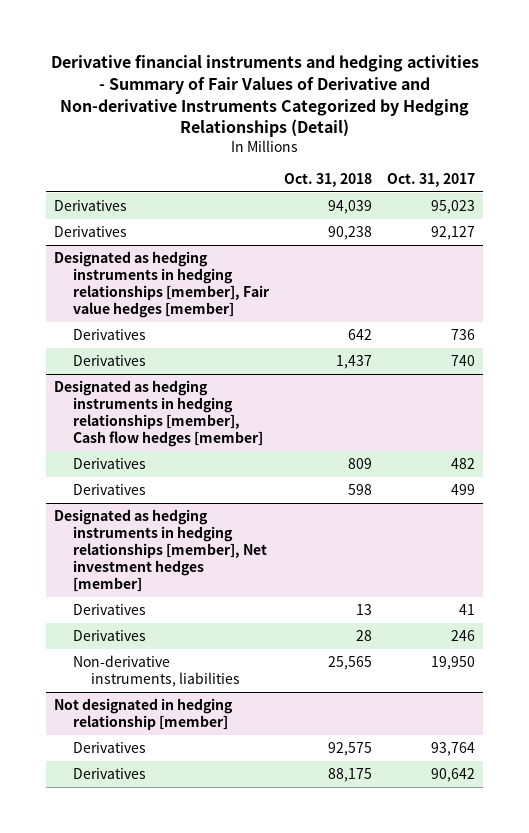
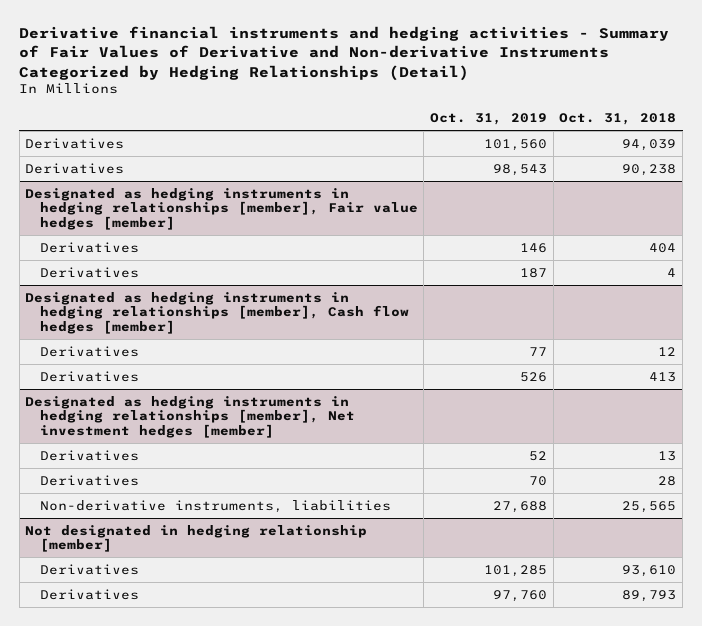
- | Oct. 31, 2018 | Oct. 31, 2017
+ | Oct. 31, 2019 | Oct. 31, 2018
@ Designated as hedging instruments in hedging relationships [member], Fair value hedges [member]
- Derivatives | 642 | 736
- Derivatives | 1,437 | 740
+ Derivatives | 146 | 404
+ Derivatives | 187 | 4
@ Designated as hedging instruments in hedging relationships [member], Cash flow hedges [member]
- Derivatives | 809 | 482
- Derivatives | 598 | 499
+ Derivatives | 77 | 12
+ Derivatives | 526 | 413
@ Not designated in hedging relationship [member]
- Derivatives | 92,575 | 93,764
- Derivatives | 88,175 | 90,642
+ Derivatives | 101,285 | 93,610
+ Derivatives | 97,760 | 89,793

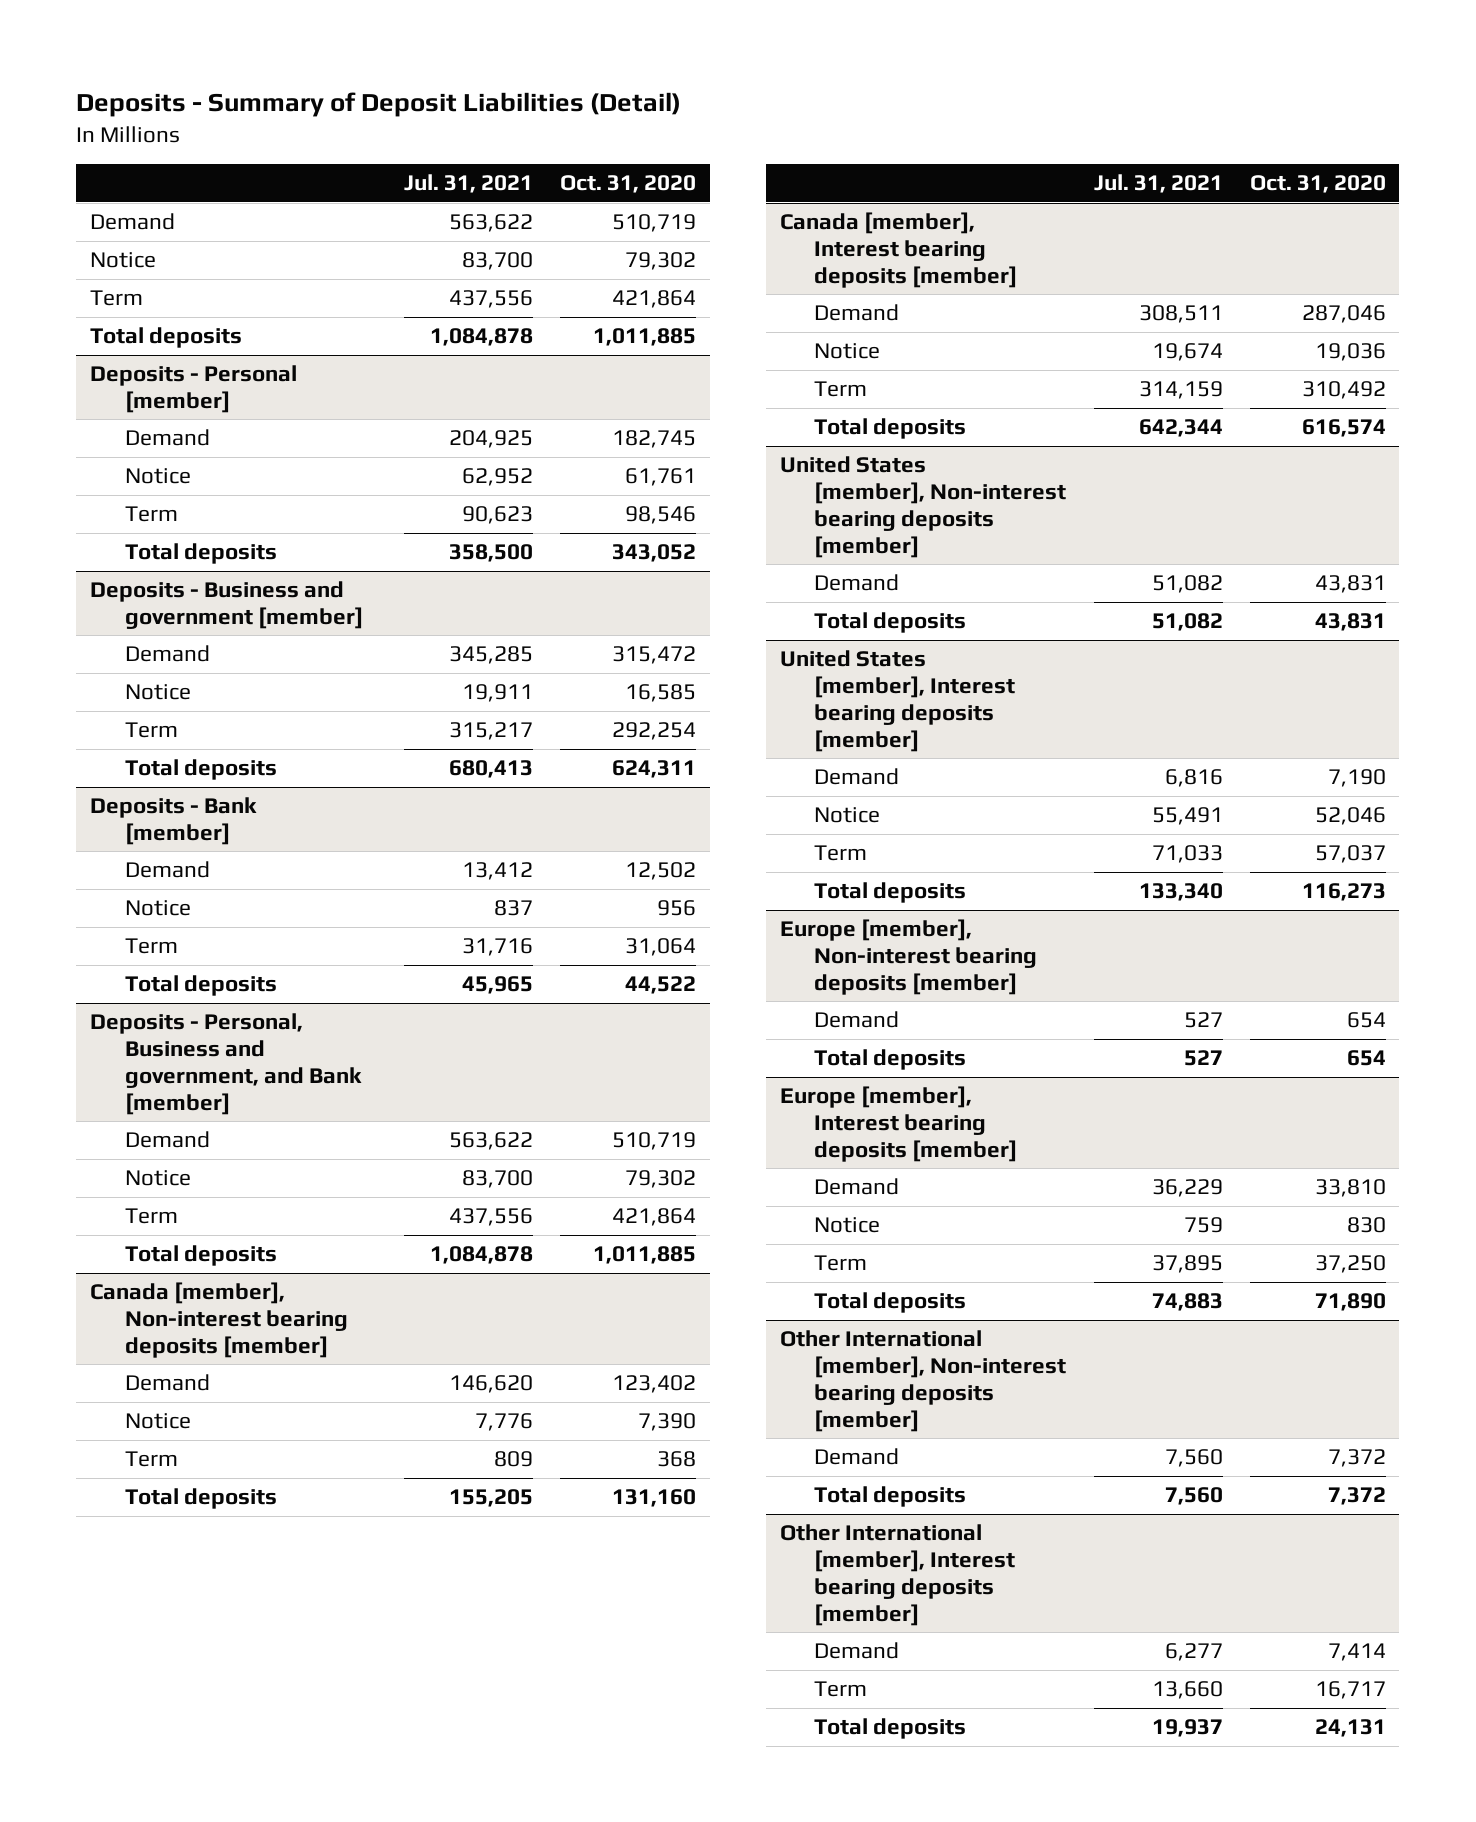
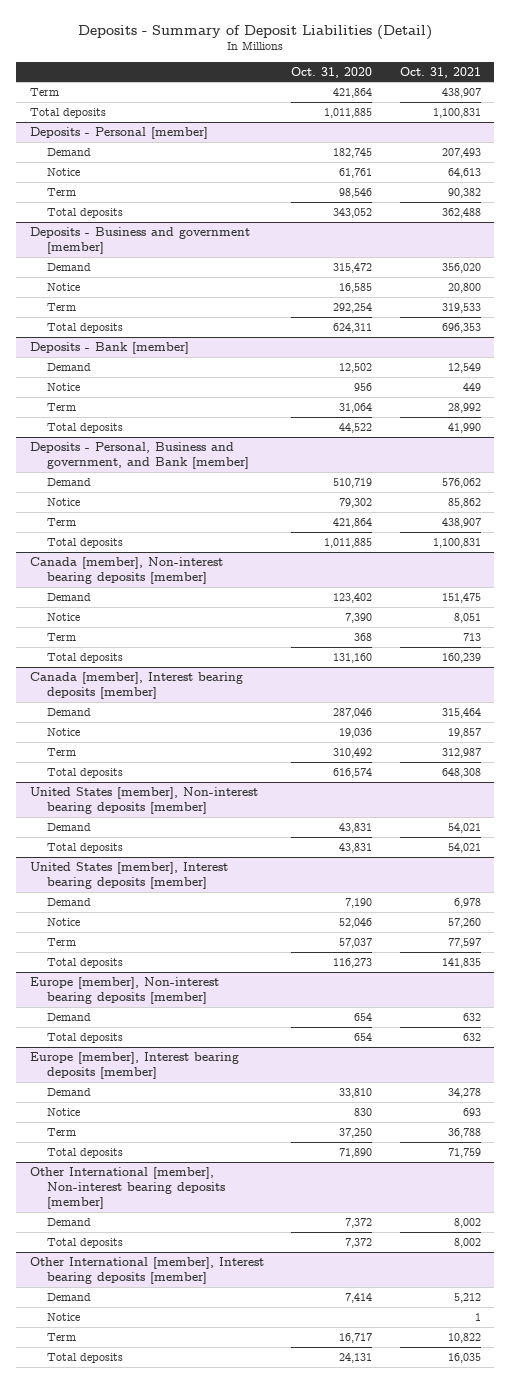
- | Jul. 31, 2021 | Oct. 31, 2020
+ | Oct. 31, 2020 | Oct. 31, 2021
- Demand | 563,622 | 510,719
- Notice | 83,700 | 79,302
@ Other International [member], Interest bearing deposits [member]
+ Notice | | 1

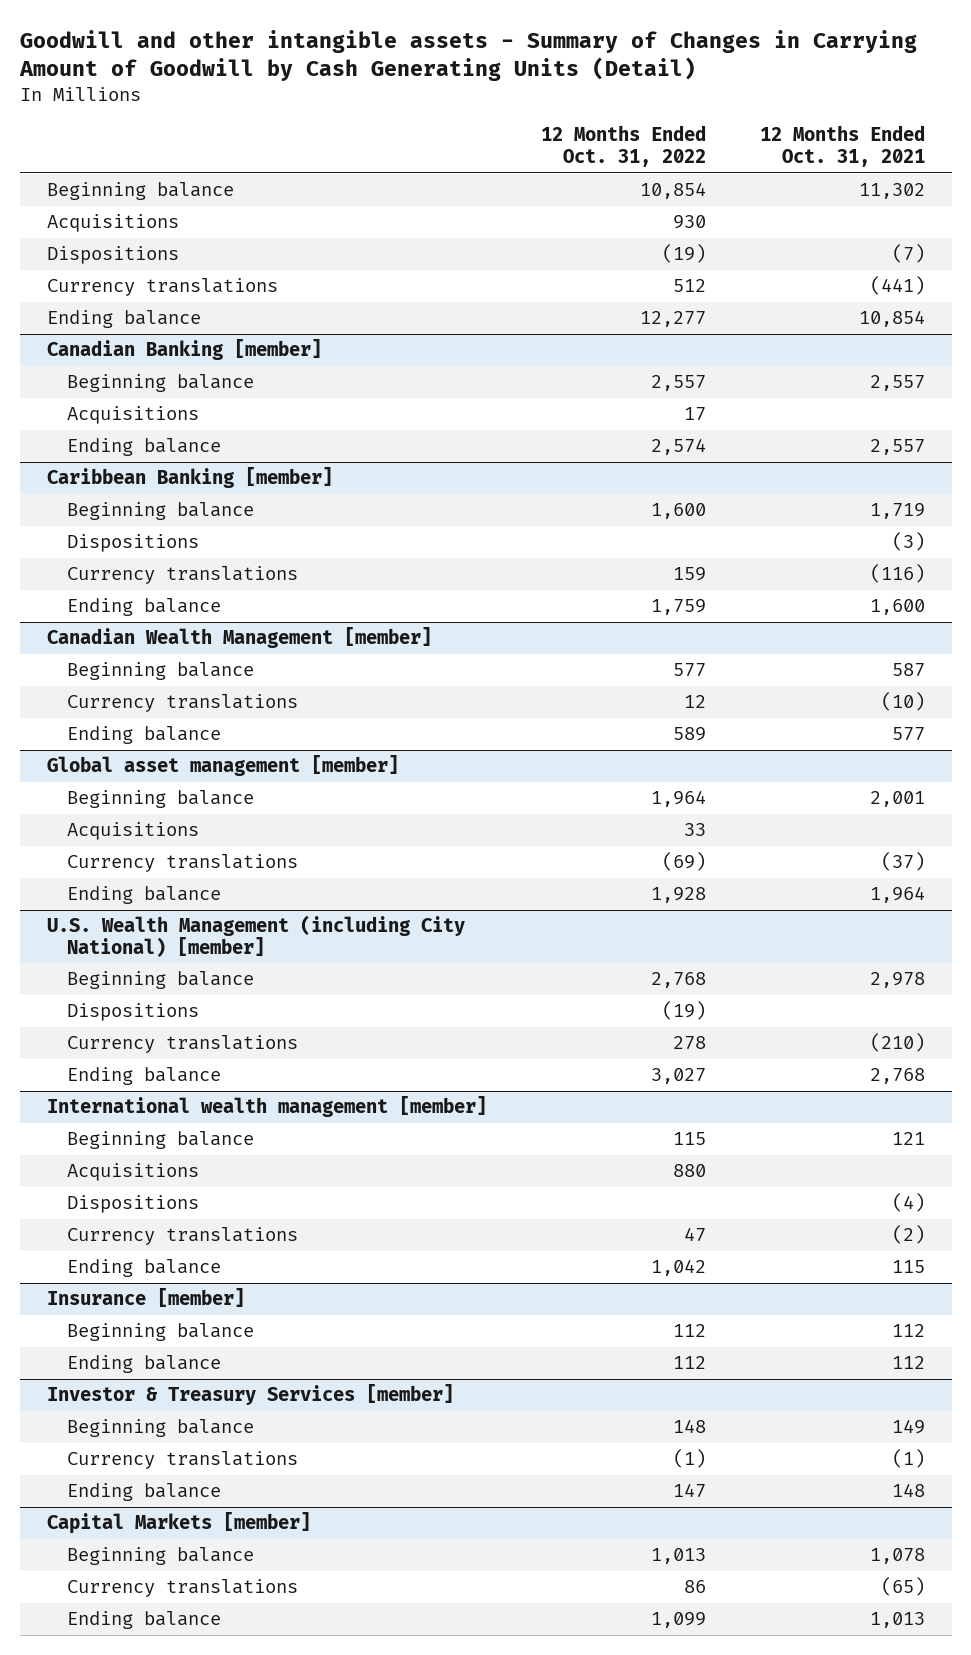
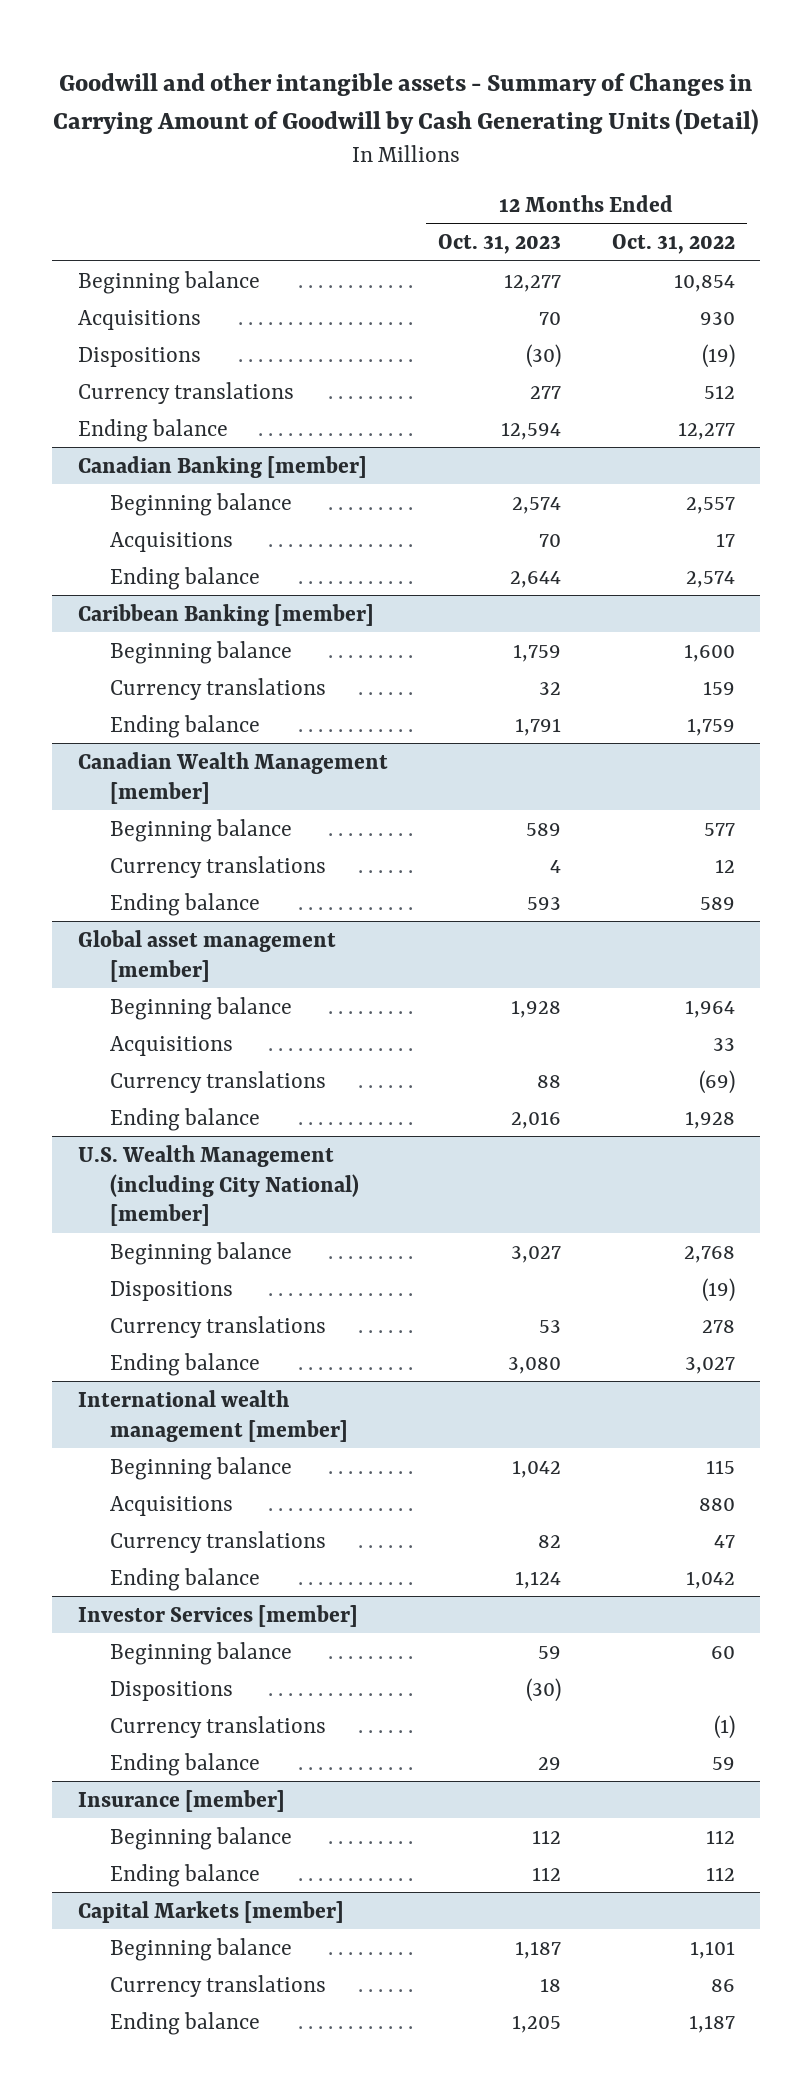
- | 12 Months Ended Oct. 31, 2022 | 12 Months Ended Oct. 31, 2021
+ | 12 Months Ended Oct. 31, 2023 | 12 Months Ended Oct. 31, 2022
@ Caribbean Banking [member]
- Dispositions | | (3)
@ International wealth management [member]
- Dispositions | | (4)
+ Investor Services [member]
+ Beginning balance | 59 | 60
+ Dispositions | (30) |
+ Currency translations | | (1)
+ Ending balance | 29 | 59
- Investor & Treasury Services [member]
- Beginning balance | 148 | 149
- Currency translations | (1) | (1)
- Ending balance | 147 | 148
@ Capital Markets [member]
- Beginning balance | 1,013 | 1,078
+ Beginning balance | 1,187 | 1,101
- Ending balance | 1,099 | 1,013
+ Ending balance | 1,205 | 1,187

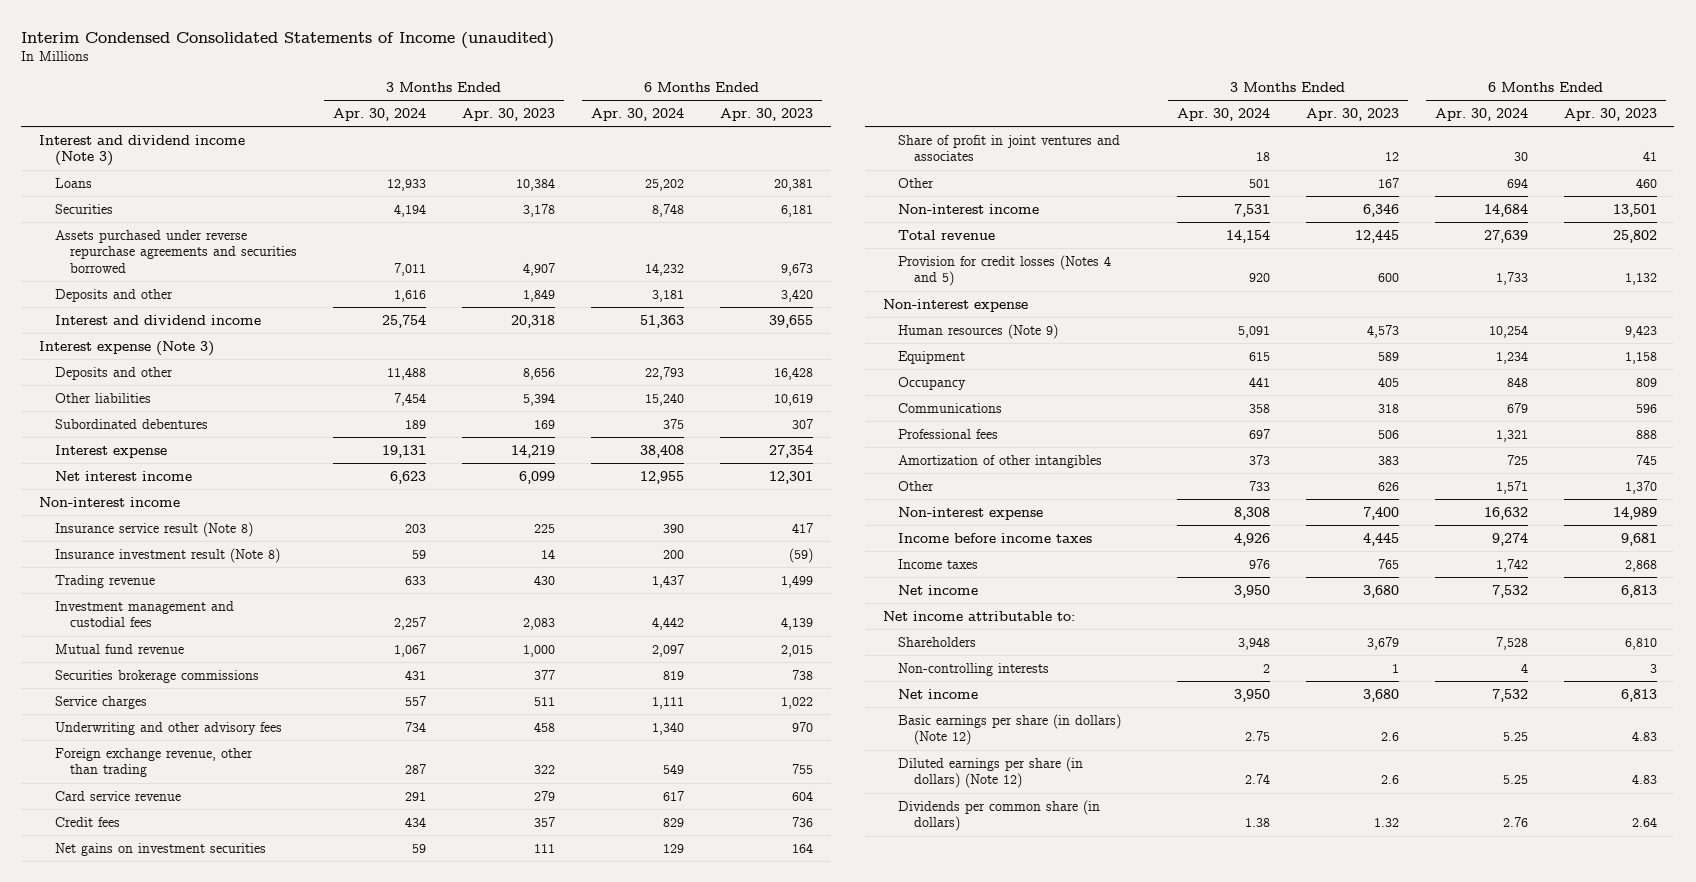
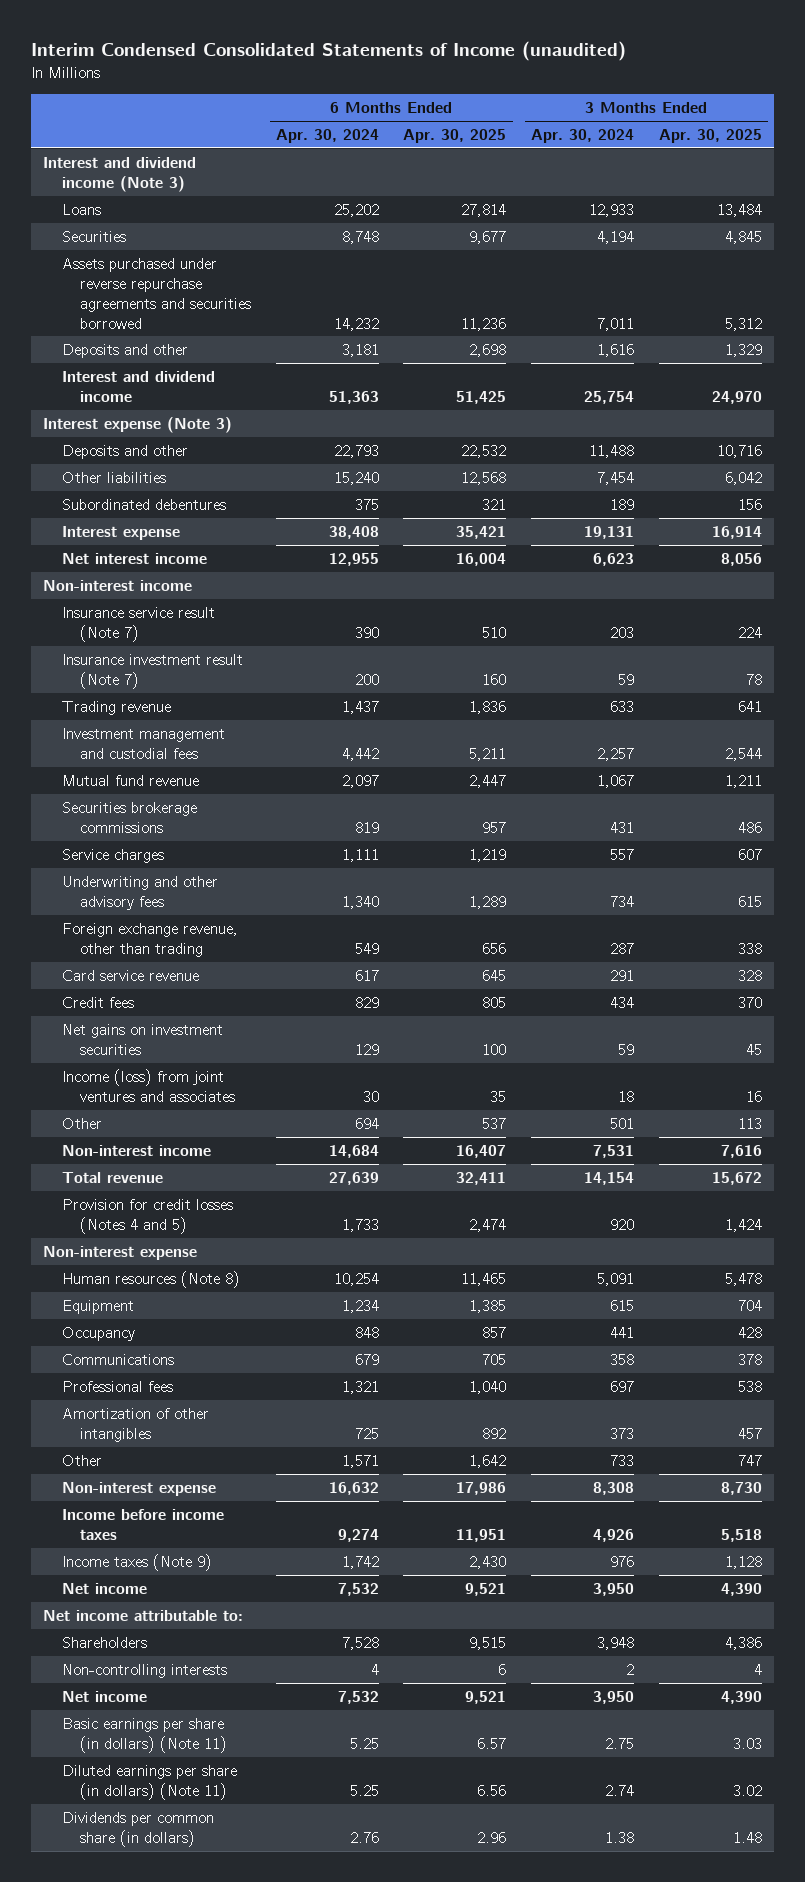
- | 3 Months Ended Apr. 30, 2024 | 3 Months Ended Apr. 30, 2023 | 6 Months Ended Apr. 30, 2024 | 6 Months Ended Apr. 30, 2023
+ | 6 Months Ended Apr. 30, 2024 | 6 Months Ended Apr. 30, 2025 | 3 Months Ended Apr. 30, 2024 | 3 Months Ended Apr. 30, 2025
- Insurance service result (Note 8) | 203 | 225 | 390 | 417
- Insurance investment result (Note 8) | 59 | 14 | 200 | (59)
+ Insurance service result (Note 7) | 390 | 510 | 203 | 224
+ Insurance investment result (Note 7) | 200 | 160 | 59 | 78
- Share of profit in joint ventures and associates | 18 | 12 | 30 | 41
+ Income (loss) from joint ventures and associates | 30 | 35 | 18 | 16
- Human resources (Note 9) | 5,091 | 4,573 | 10,254 | 9,423
+ Human resources (Note 8) | 10,254 | 11,465 | 5,091 | 5,478
- Income taxes | 976 | 765 | 1,742 | 2,868
+ Income taxes (Note 9) | 1,742 | 2,430 | 976 | 1,128
- Basic earnings per share (in dollars) (Note 12) | 2.75 | 2.6 | 5.25 | 4.83
- Diluted earnings per share (in dollars) (Note 12) | 2.74 | 2.6 | 5.25 | 4.83
+ Basic earnings per share (in dollars) (Note 11) | 5.25 | 6.57 | 2.75 | 3.03
+ Diluted earnings per share (in dollars) (Note 11) | 5.25 | 6.56 | 2.74 | 3.02

